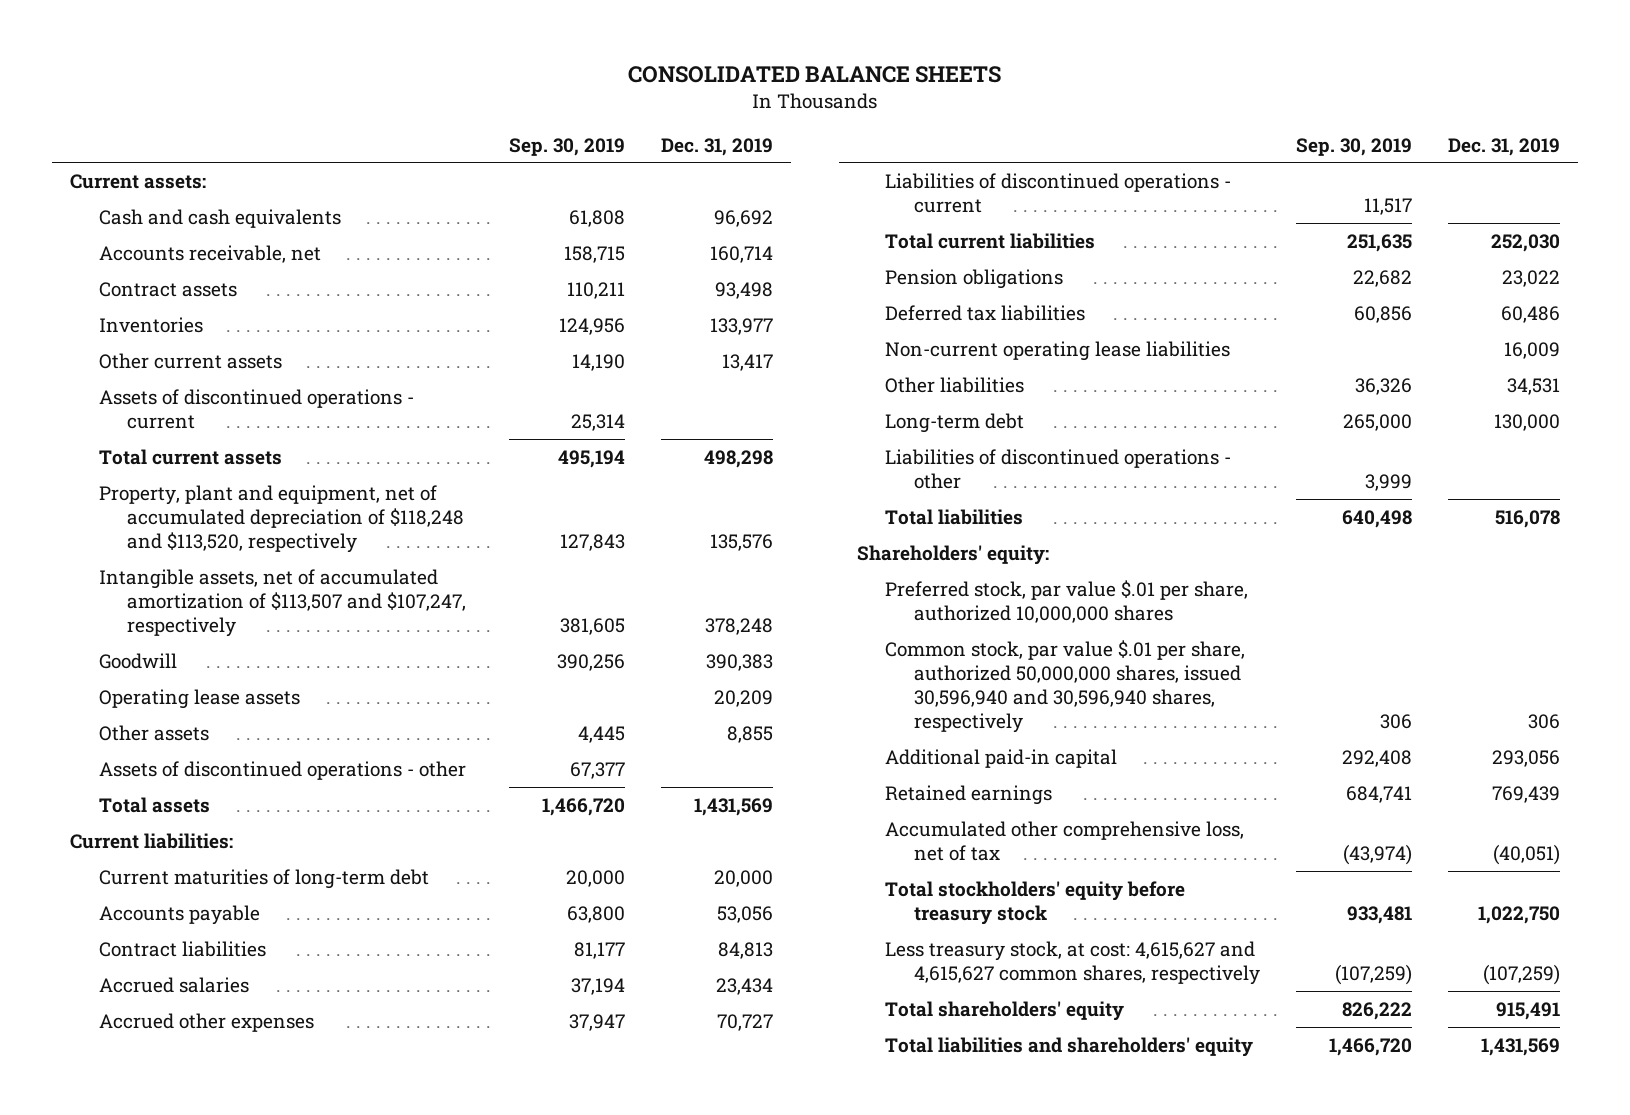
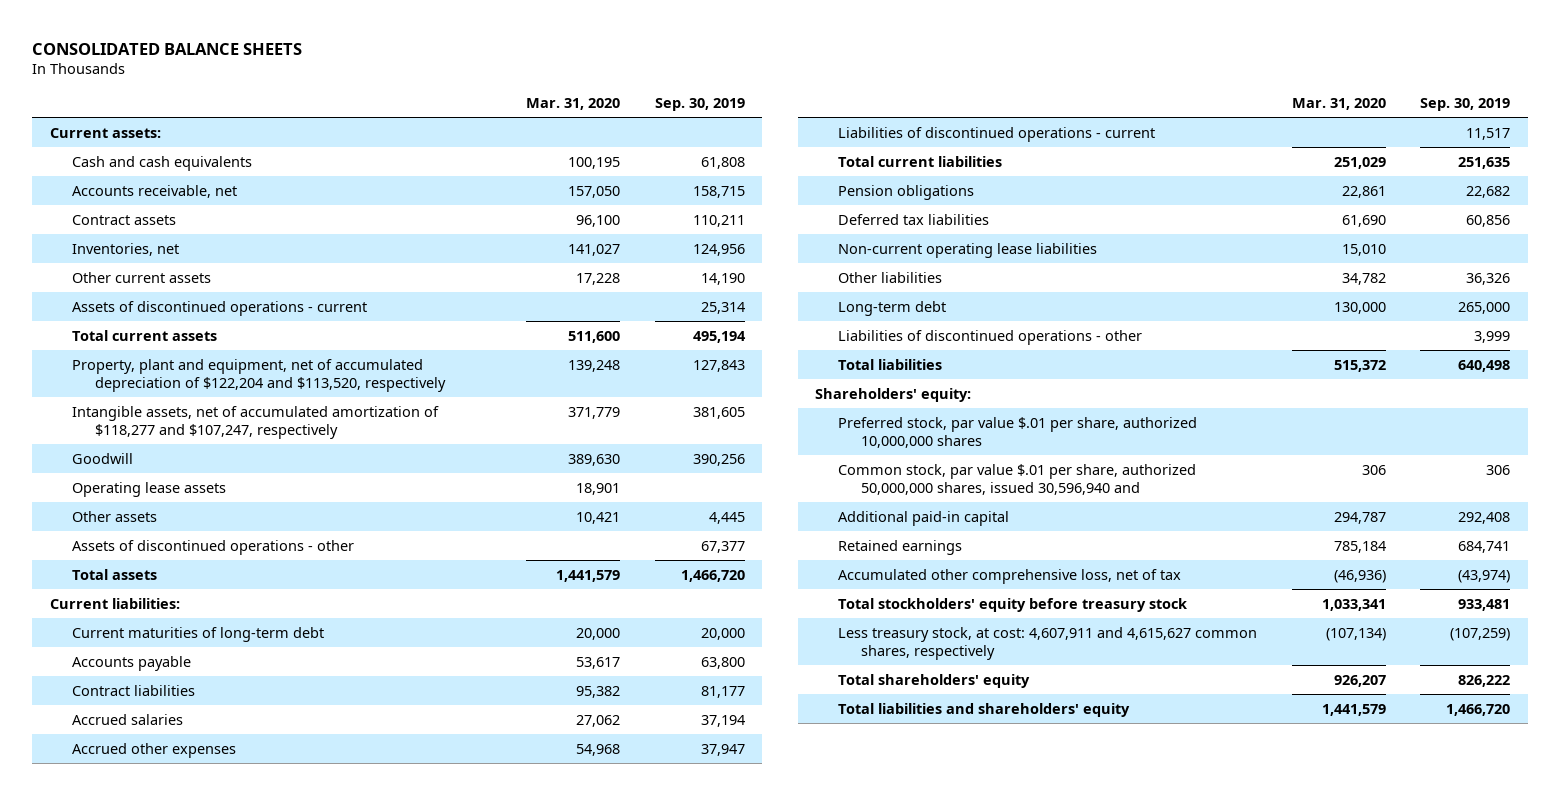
- | Sep. 30, 2019 | Dec. 31, 2019
+ | Mar. 31, 2020 | Sep. 30, 2019
- Inventories | 124,956 | 133,977
+ Inventories, net | 141,027 | 124,956
- Property, plant and equipment, net of accumulated depreciation of $118,248 and $113,520, respectively | 127,843 | 135,576
- Intangible assets, net of accumulated amortization of $113,507 and $107,247, respectively | 381,605 | 378,248
+ Property, plant and equipment, net of accumulated depreciation of $122,204 and $113,520, respectively | 139,248 | 127,843
+ Intangible assets, net of accumulated amortization of $118,277 and $107,247, respectively | 371,779 | 381,605
- Common stock, par value $.01 per share, authorized 50,000,000 shares, issued 30,596,940 and 30,596,940 shares, respectively | 306 | 306
+ Common stock, par value $.01 per share, authorized 50,000,000 shares, issued 30,596,940 and | 306 | 306
- Less treasury stock, at cost: 4,615,627 and 4,615,627 common shares, respectively | (107,259) | (107,259)
+ Less treasury stock, at cost: 4,607,911 and 4,615,627 common shares, respectively | (107,134) | (107,259)

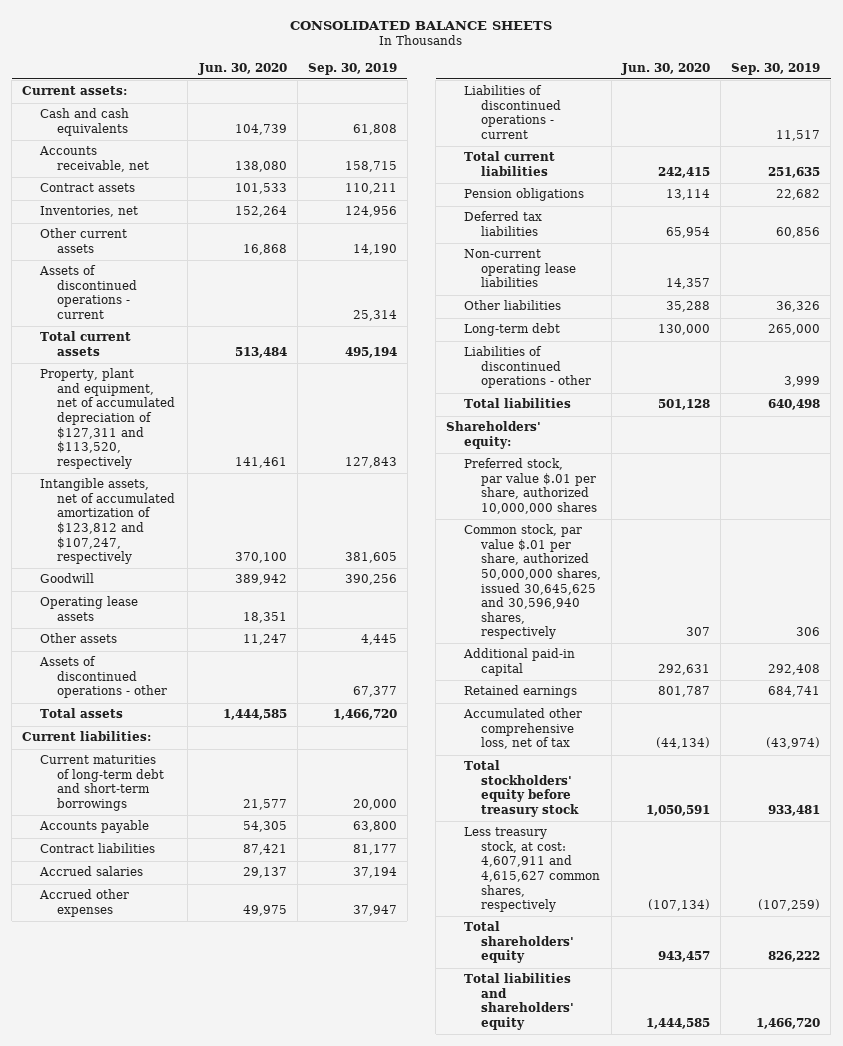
- | Mar. 31, 2020 | Sep. 30, 2019
+ | Jun. 30, 2020 | Sep. 30, 2019
- Property, plant and equipment, net of accumulated depreciation of $122,204 and $113,520, respectively | 139,248 | 127,843
- Intangible assets, net of accumulated amortization of $118,277 and $107,247, respectively | 371,779 | 381,605
+ Property, plant and equipment, net of accumulated depreciation of $127,311 and $113,520, respectively | 141,461 | 127,843
+ Intangible assets, net of accumulated amortization of $123,812 and $107,247, respectively | 370,100 | 381,605
- Current maturities of long-term debt | 20,000 | 20,000
+ Current maturities of long-term debt and short-term borrowings | 21,577 | 20,000
- Common stock, par value $.01 per share, authorized 50,000,000 shares, issued 30,596,940 and | 306 | 306
+ Common stock, par value $.01 per share, authorized 50,000,000 shares, issued 30,645,625 and 30,596,940 shares, respectively | 307 | 306

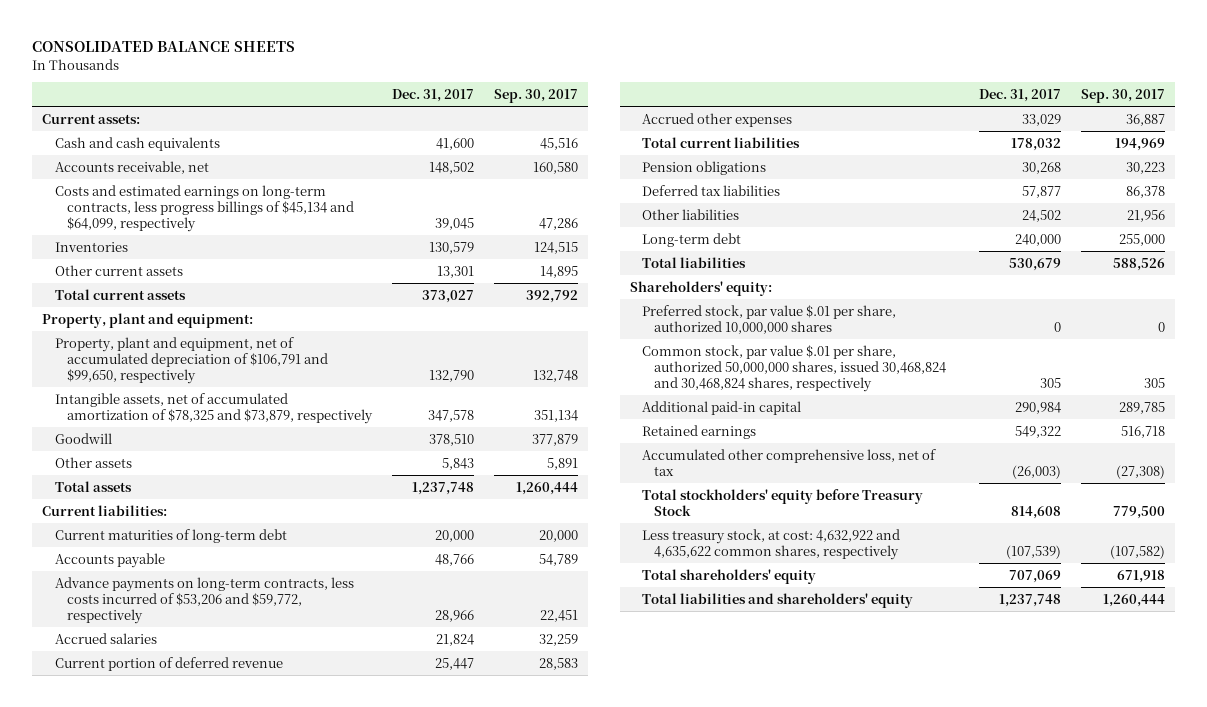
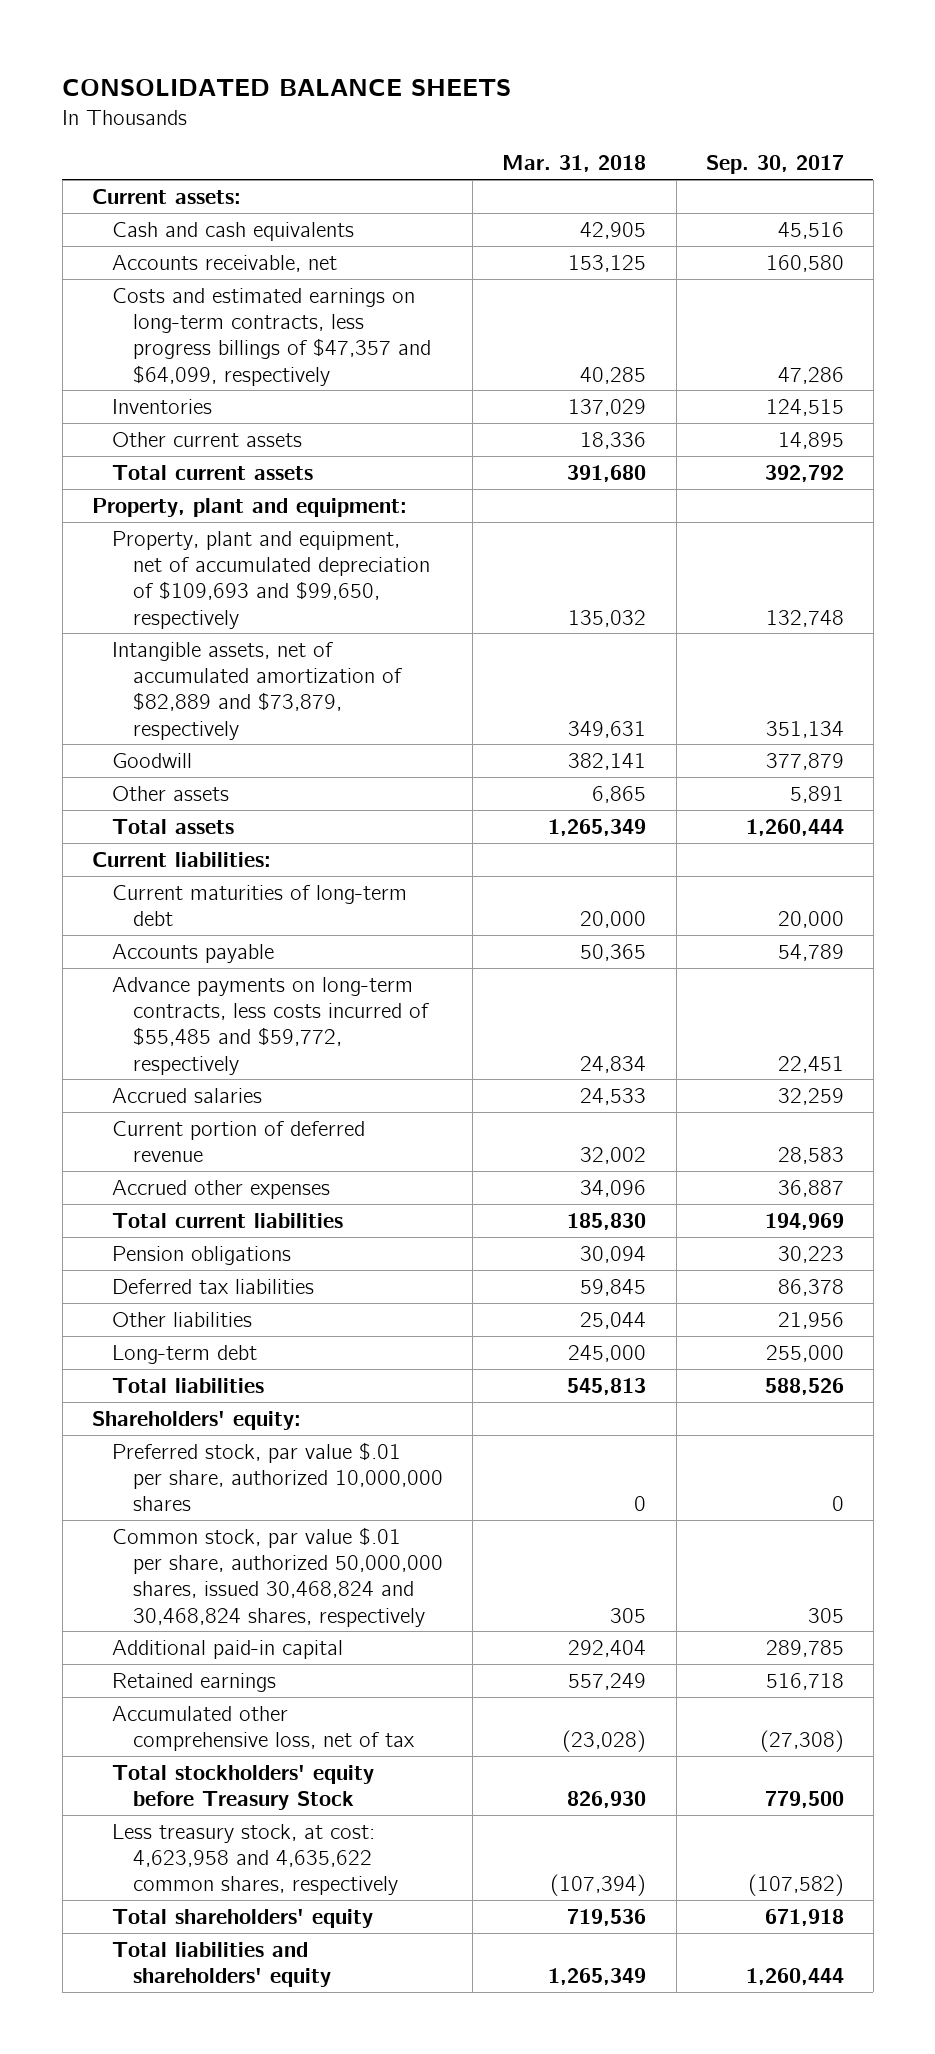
- | Dec. 31, 2017 | Sep. 30, 2017
+ | Mar. 31, 2018 | Sep. 30, 2017
- Costs and estimated earnings on long-term contracts, less progress billings of $45,134 and $64,099, respectively | 39,045 | 47,286
+ Costs and estimated earnings on long-term contracts, less progress billings of $47,357 and $64,099, respectively | 40,285 | 47,286
- Property, plant and equipment, net of accumulated depreciation of $106,791 and $99,650, respectively | 132,790 | 132,748
- Intangible assets, net of accumulated amortization of $78,325 and $73,879, respectively | 347,578 | 351,134
+ Property, plant and equipment, net of accumulated depreciation of $109,693 and $99,650, respectively | 135,032 | 132,748
+ Intangible assets, net of accumulated amortization of $82,889 and $73,879, respectively | 349,631 | 351,134
- Advance payments on long-term contracts, less costs incurred of $53,206 and $59,772, respectively | 28,966 | 22,451
+ Advance payments on long-term contracts, less costs incurred of $55,485 and $59,772, respectively | 24,834 | 22,451
- Less treasury stock, at cost: 4,632,922 and 4,635,622 common shares, respectively | (107,539) | (107,582)
+ Less treasury stock, at cost: 4,623,958 and 4,635,622 common shares, respectively | (107,394) | (107,582)

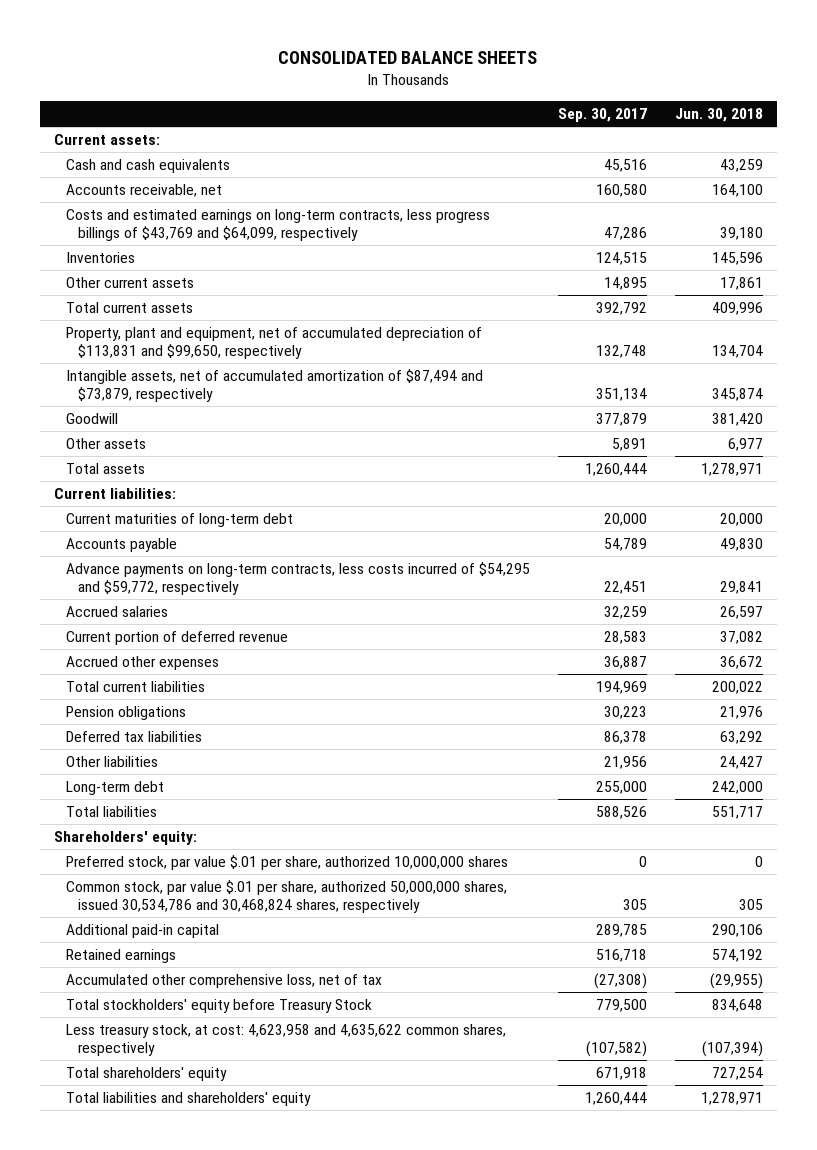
- | Mar. 31, 2018 | Sep. 30, 2017
+ | Sep. 30, 2017 | Jun. 30, 2018
- Costs and estimated earnings on long-term contracts, less progress billings of $47,357 and $64,099, respectively | 40,285 | 47,286
+ Costs and estimated earnings on long-term contracts, less progress billings of $43,769 and $64,099, respectively | 47,286 | 39,180
- Property, plant and equipment:
- Property, plant and equipment, net of accumulated depreciation of $109,693 and $99,650, respectively | 135,032 | 132,748
- Intangible assets, net of accumulated amortization of $82,889 and $73,879, respectively | 349,631 | 351,134
+ Property, plant and equipment, net of accumulated depreciation of $113,831 and $99,650, respectively | 132,748 | 134,704
+ Intangible assets, net of accumulated amortization of $87,494 and $73,879, respectively | 351,134 | 345,874
- Advance payments on long-term contracts, less costs incurred of $55,485 and $59,772, respectively | 24,834 | 22,451
+ Advance payments on long-term contracts, less costs incurred of $54,295 and $59,772, respectively | 22,451 | 29,841
- Common stock, par value $.01 per share, authorized 50,000,000 shares, issued 30,468,824 and 30,468,824 shares, respectively | 305 | 305
+ Common stock, par value $.01 per share, authorized 50,000,000 shares, issued 30,534,786 and 30,468,824 shares, respectively | 305 | 305

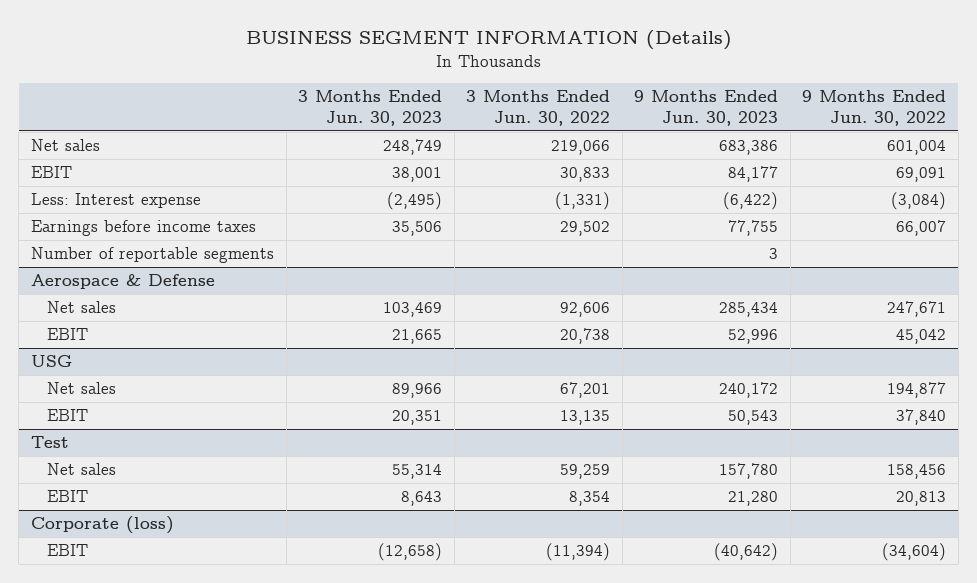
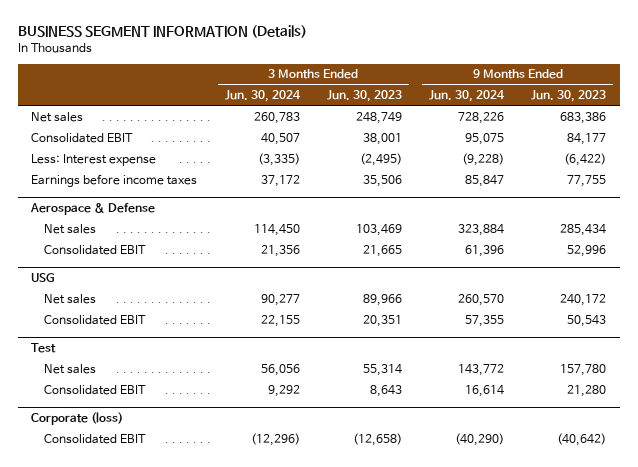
- | 3 Months Ended Jun. 30, 2023 | 3 Months Ended Jun. 30, 2022 | 9 Months Ended Jun. 30, 2023 | 9 Months Ended Jun. 30, 2022
+ | 3 Months Ended Jun. 30, 2024 | 3 Months Ended Jun. 30, 2023 | 9 Months Ended Jun. 30, 2024 | 9 Months Ended Jun. 30, 2023
- EBIT | 38,001 | 30,833 | 84,177 | 69,091
+ Consolidated EBIT | 40,507 | 38,001 | 95,075 | 84,177
- Number of reportable segments | | | 3 |
@ Aerospace & Defense
- EBIT | 21,665 | 20,738 | 52,996 | 45,042
+ Consolidated EBIT | 21,356 | 21,665 | 61,396 | 52,996
@ USG
- EBIT | 20,351 | 13,135 | 50,543 | 37,840
+ Consolidated EBIT | 22,155 | 20,351 | 57,355 | 50,543
@ Test
- EBIT | 8,643 | 8,354 | 21,280 | 20,813
+ Consolidated EBIT | 9,292 | 8,643 | 16,614 | 21,280
@ Corporate (loss)
- EBIT | (12,658) | (11,394) | (40,642) | (34,604)
+ Consolidated EBIT | (12,296) | (12,658) | (40,290) | (40,642)

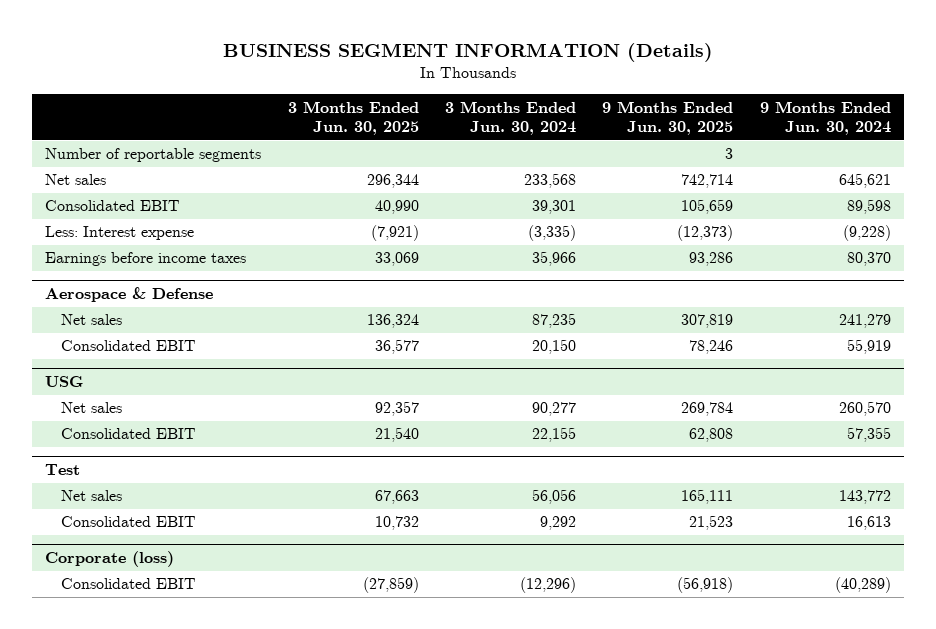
- | 3 Months Ended Jun. 30, 2024 | 3 Months Ended Jun. 30, 2023 | 9 Months Ended Jun. 30, 2024 | 9 Months Ended Jun. 30, 2023
+ | 3 Months Ended Jun. 30, 2025 | 3 Months Ended Jun. 30, 2024 | 9 Months Ended Jun. 30, 2025 | 9 Months Ended Jun. 30, 2024
- Net sales | 260,783 | 248,749 | 728,226 | 683,386
- Consolidated EBIT | 40,507 | 38,001 | 95,075 | 84,177
+ Number of reportable segments | | | 3 |
+ Net sales | 296,344 | 233,568 | 742,714 | 645,621
+ Consolidated EBIT | 40,990 | 39,301 | 105,659 | 89,598
- Earnings before income taxes | 37,172 | 35,506 | 85,847 | 77,755
+ Earnings before income taxes | 33,069 | 35,966 | 93,286 | 80,370
@ Aerospace & Defense
- Net sales | 114,450 | 103,469 | 323,884 | 285,434
- Consolidated EBIT | 21,356 | 21,665 | 61,396 | 52,996
+ Net sales | 136,324 | 87,235 | 307,819 | 241,279
+ Consolidated EBIT | 36,577 | 20,150 | 78,246 | 55,919
@ Test
- Consolidated EBIT | 9,292 | 8,643 | 16,614 | 21,280
+ Consolidated EBIT | 10,732 | 9,292 | 21,523 | 16,613
@ Corporate (loss)
- Consolidated EBIT | (12,296) | (12,658) | (40,290) | (40,642)
+ Consolidated EBIT | (27,859) | (12,296) | (56,918) | (40,289)

